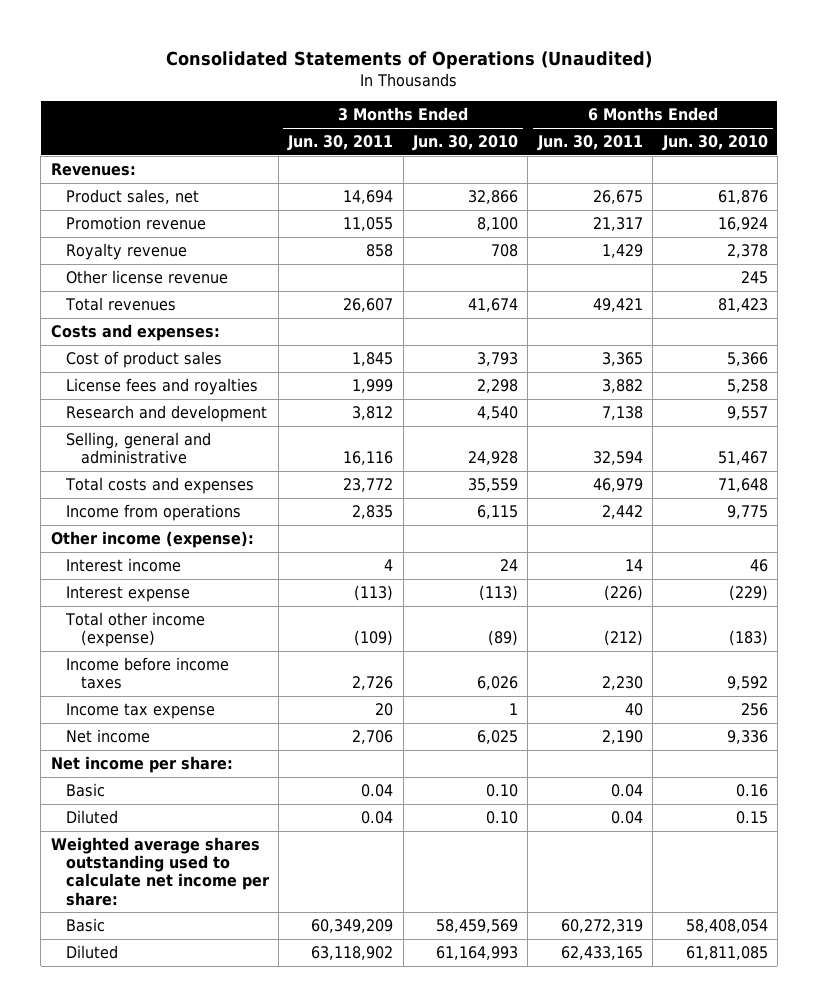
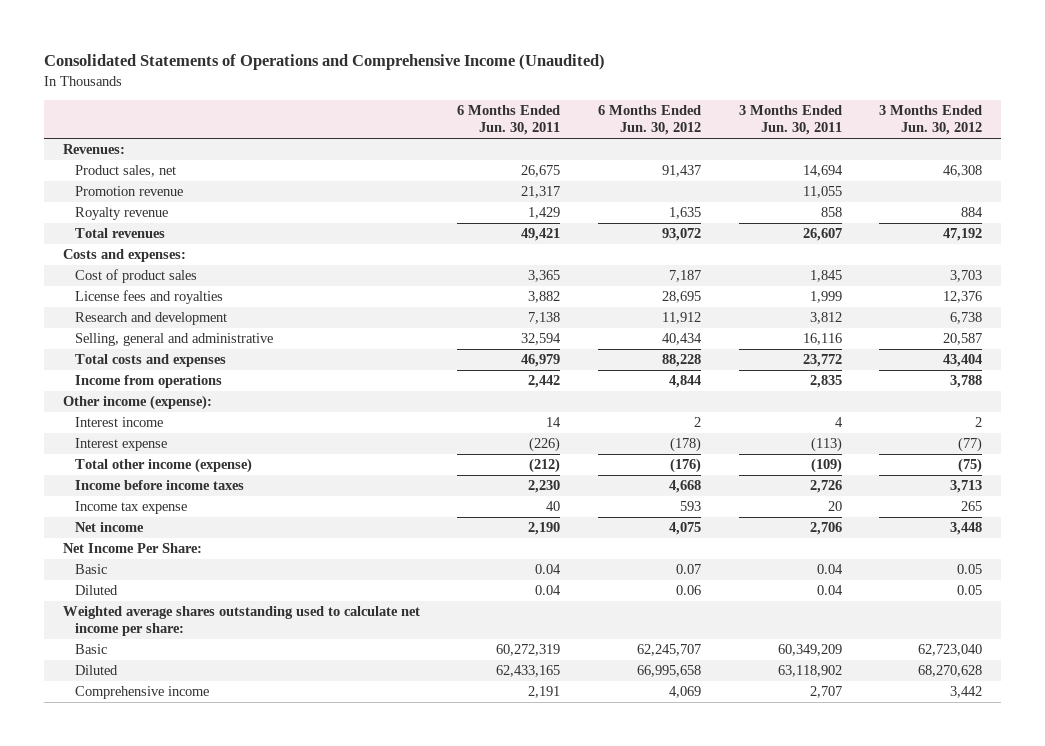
- Consolidated Statements of Operations (Unaudited)
+ Consolidated Statements of Operations and Comprehensive Income (Unaudited)
- | 3 Months Ended Jun. 30, 2011 | 3 Months Ended Jun. 30, 2010 | 6 Months Ended Jun. 30, 2011 | 6 Months Ended Jun. 30, 2010
+ | 6 Months Ended Jun. 30, 2011 | 6 Months Ended Jun. 30, 2012 | 3 Months Ended Jun. 30, 2011 | 3 Months Ended Jun. 30, 2012
- Other license revenue | | | | 245
- Net income per share:
+ Net Income Per Share:
+ Comprehensive income | 2,191 | 4,069 | 2,707 | 3,442

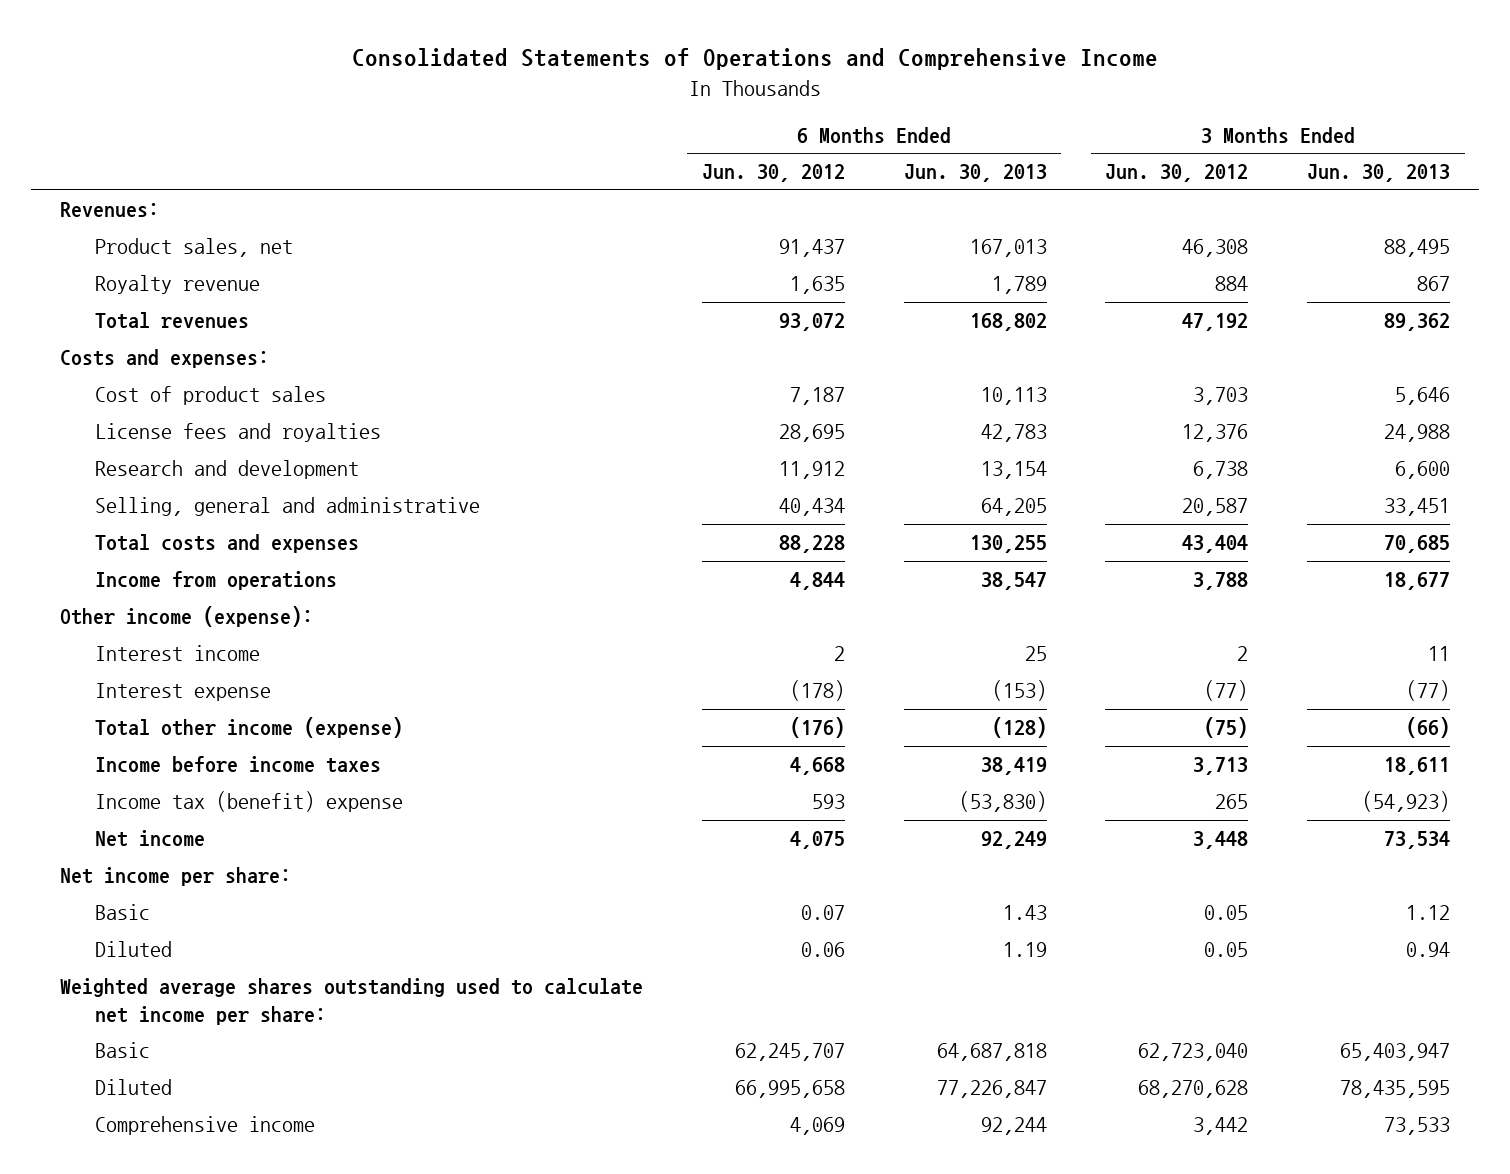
- Consolidated Statements of Operations and Comprehensive Income (Unaudited)
+ Consolidated Statements of Operations and Comprehensive Income
- | 6 Months Ended Jun. 30, 2011 | 6 Months Ended Jun. 30, 2012 | 3 Months Ended Jun. 30, 2011 | 3 Months Ended Jun. 30, 2012
+ | 6 Months Ended Jun. 30, 2012 | 6 Months Ended Jun. 30, 2013 | 3 Months Ended Jun. 30, 2012 | 3 Months Ended Jun. 30, 2013
- Promotion revenue | 21,317 | | 11,055 |
- Income tax expense | 40 | 593 | 20 | 265
+ Income tax (benefit) expense | 593 | (53,830) | 265 | (54,923)
- Net Income Per Share:
+ Net income per share:

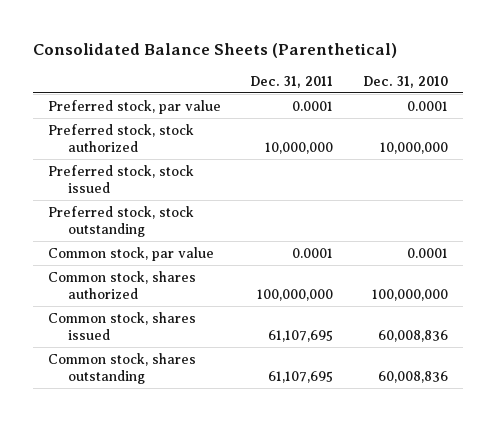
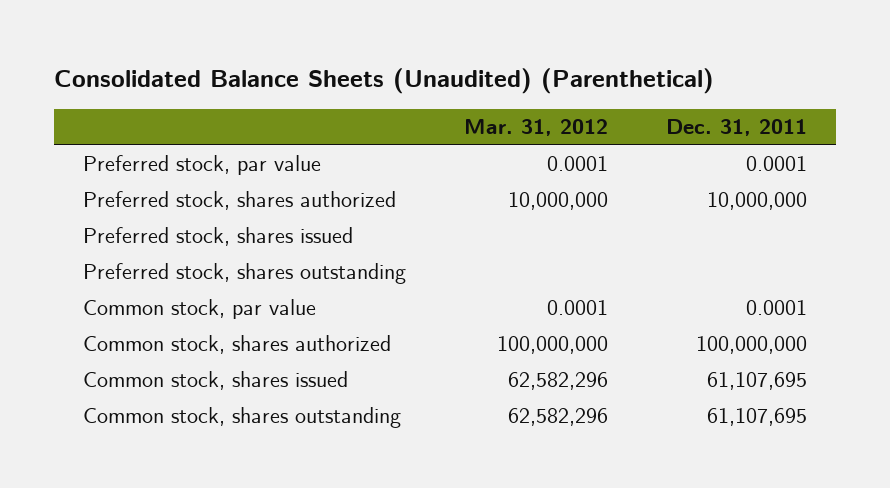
- Consolidated Balance Sheets (Parenthetical)
+ Consolidated Balance Sheets (Unaudited) (Parenthetical)
- | Dec. 31, 2011 | Dec. 31, 2010
+ | Mar. 31, 2012 | Dec. 31, 2011
- Preferred stock, stock authorized | 10,000,000 | 10,000,000
- Preferred stock, stock issued
- Preferred stock, stock outstanding
+ Preferred stock, shares authorized | 10,000,000 | 10,000,000
+ Preferred stock, shares issued
+ Preferred stock, shares outstanding

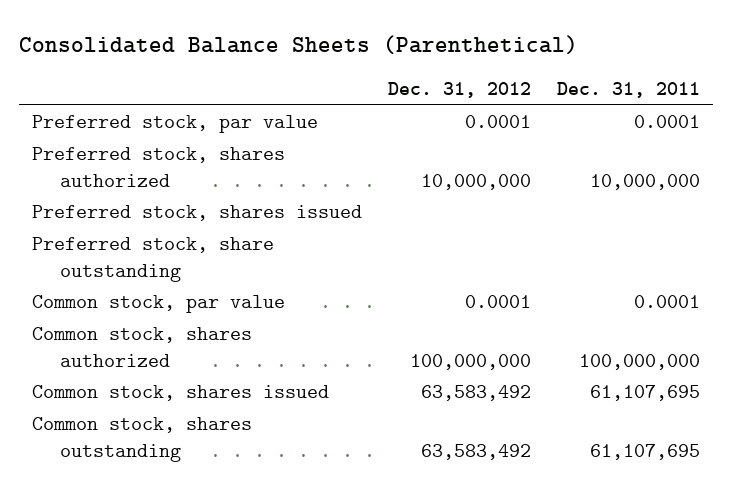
- Consolidated Balance Sheets (Unaudited) (Parenthetical)
+ Consolidated Balance Sheets (Parenthetical)
- | Mar. 31, 2012 | Dec. 31, 2011
+ | Dec. 31, 2012 | Dec. 31, 2011
- Preferred stock, shares outstanding
+ Preferred stock, share outstanding

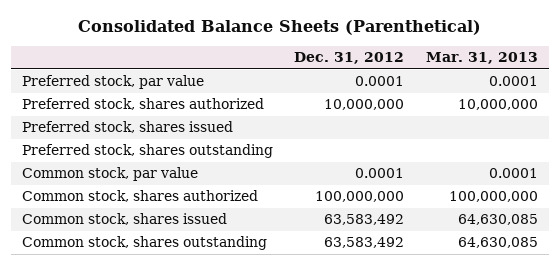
- | Dec. 31, 2012 | Dec. 31, 2011
+ | Dec. 31, 2012 | Mar. 31, 2013
- Preferred stock, share outstanding
+ Preferred stock, shares outstanding

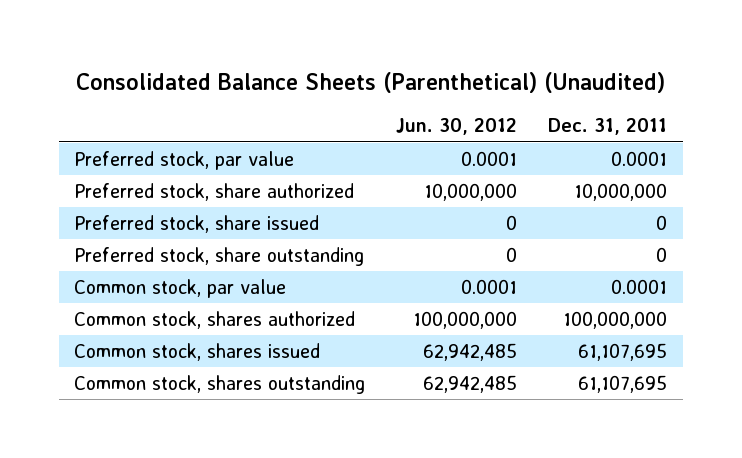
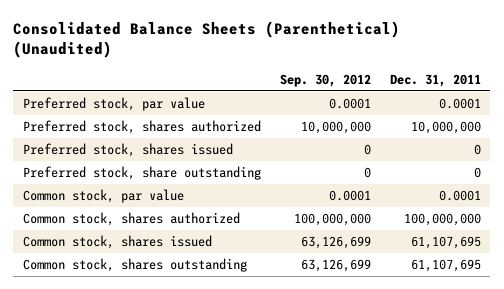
- | Jun. 30, 2012 | Dec. 31, 2011
+ | Sep. 30, 2012 | Dec. 31, 2011
- Preferred stock, share authorized | 10,000,000 | 10,000,000
- Preferred stock, share issued | 0 | 0
+ Preferred stock, shares authorized | 10,000,000 | 10,000,000
+ Preferred stock, shares issued | 0 | 0

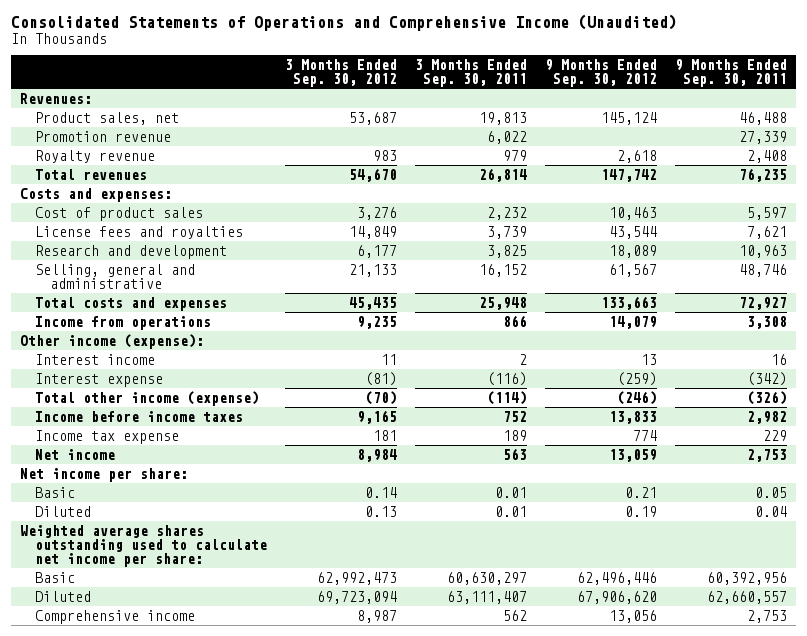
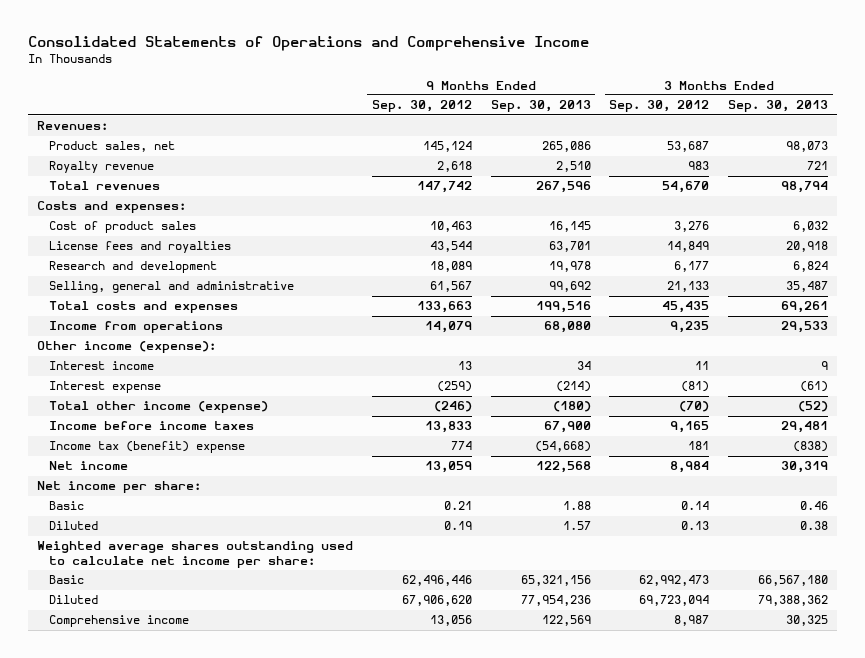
- Consolidated Statements of Operations and Comprehensive Income (Unaudited)
+ Consolidated Statements of Operations and Comprehensive Income
- | 3 Months Ended Sep. 30, 2012 | 3 Months Ended Sep. 30, 2011 | 9 Months Ended Sep. 30, 2012 | 9 Months Ended Sep. 30, 2011
+ | 9 Months Ended Sep. 30, 2012 | 9 Months Ended Sep. 30, 2013 | 3 Months Ended Sep. 30, 2012 | 3 Months Ended Sep. 30, 2013
- Promotion revenue | | 6,022 | | 27,339
- Income tax expense | 181 | 189 | 774 | 229
+ Income tax (benefit) expense | 774 | (54,668) | 181 | (838)

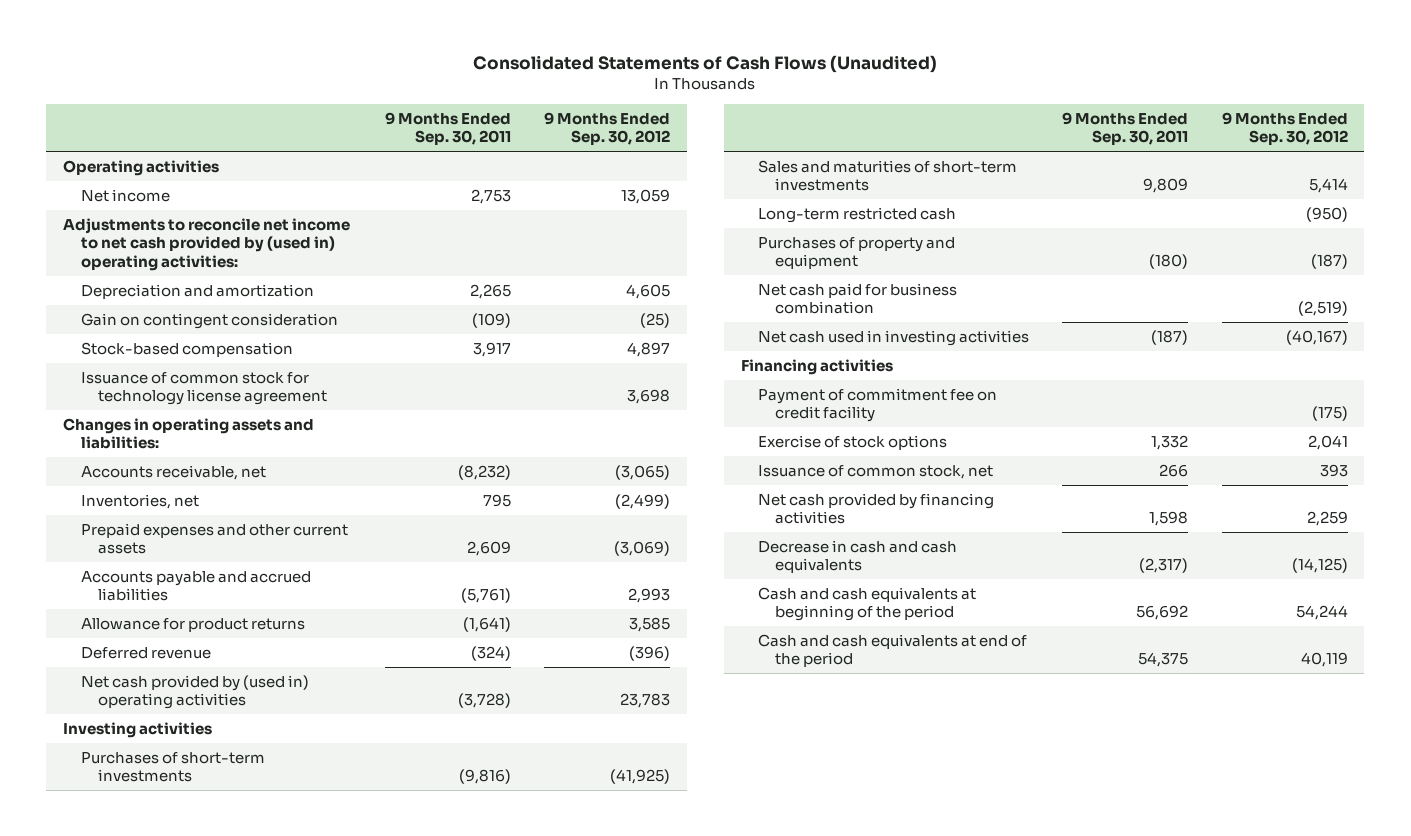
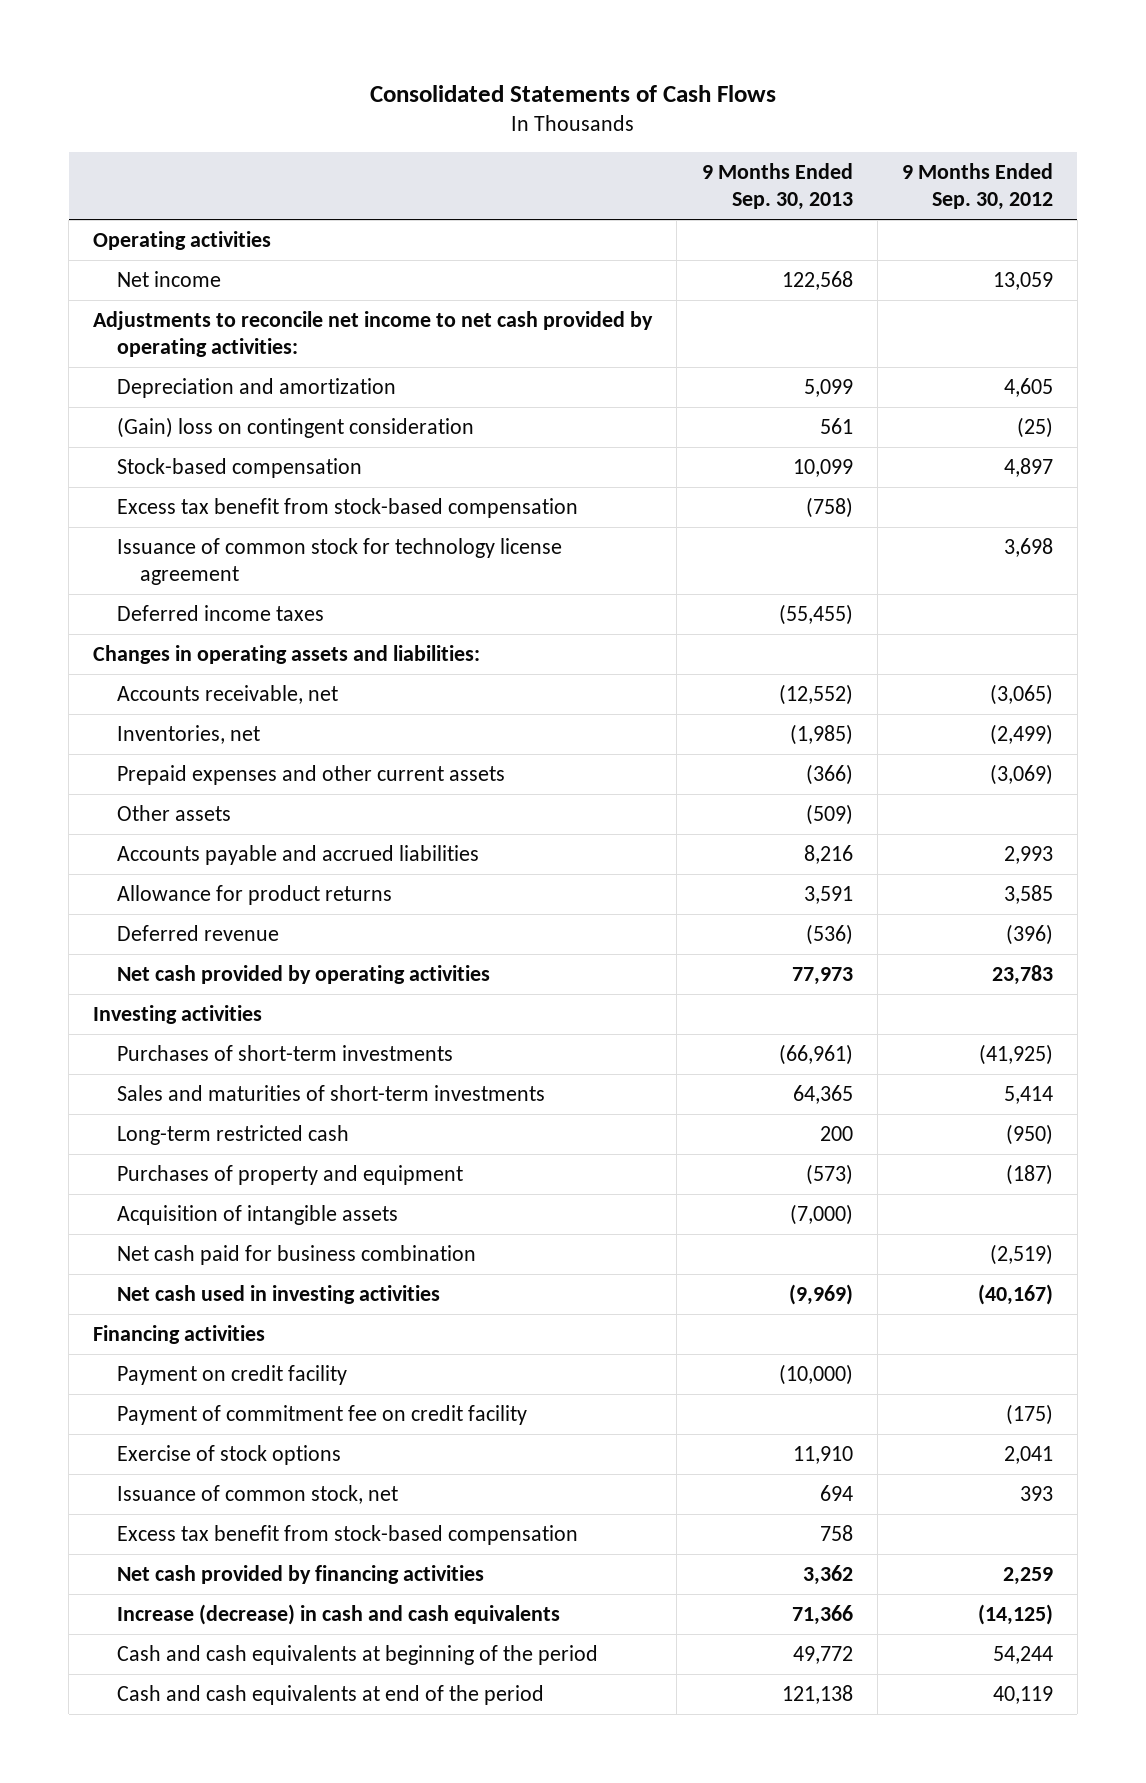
- Consolidated Statements of Cash Flows (Unaudited)
+ Consolidated Statements of Cash Flows
- | 9 Months Ended Sep. 30, 2011 | 9 Months Ended Sep. 30, 2012
+ | 9 Months Ended Sep. 30, 2013 | 9 Months Ended Sep. 30, 2012
- Adjustments to reconcile net income to net cash provided by (used in) operating activities:
+ Adjustments to reconcile net income to net cash provided by operating activities:
- Gain on contingent consideration | (109) | (25)
+ (Gain) loss on contingent consideration | 561 | (25)
+ Excess tax benefit from stock-based compensation | (758) |
+ Deferred income taxes | (55,455) |
+ Other assets | (509) |
- Net cash provided by (used in) operating activities | (3,728) | 23,783
+ Net cash provided by operating activities | 77,973 | 23,783
+ Acquisition of intangible assets | (7,000) |
+ Payment on credit facility | (10,000) |
+ Excess tax benefit from stock-based compensation | 758 |
- Decrease in cash and cash equivalents | (2,317) | (14,125)
+ Increase (decrease) in cash and cash equivalents | 71,366 | (14,125)

